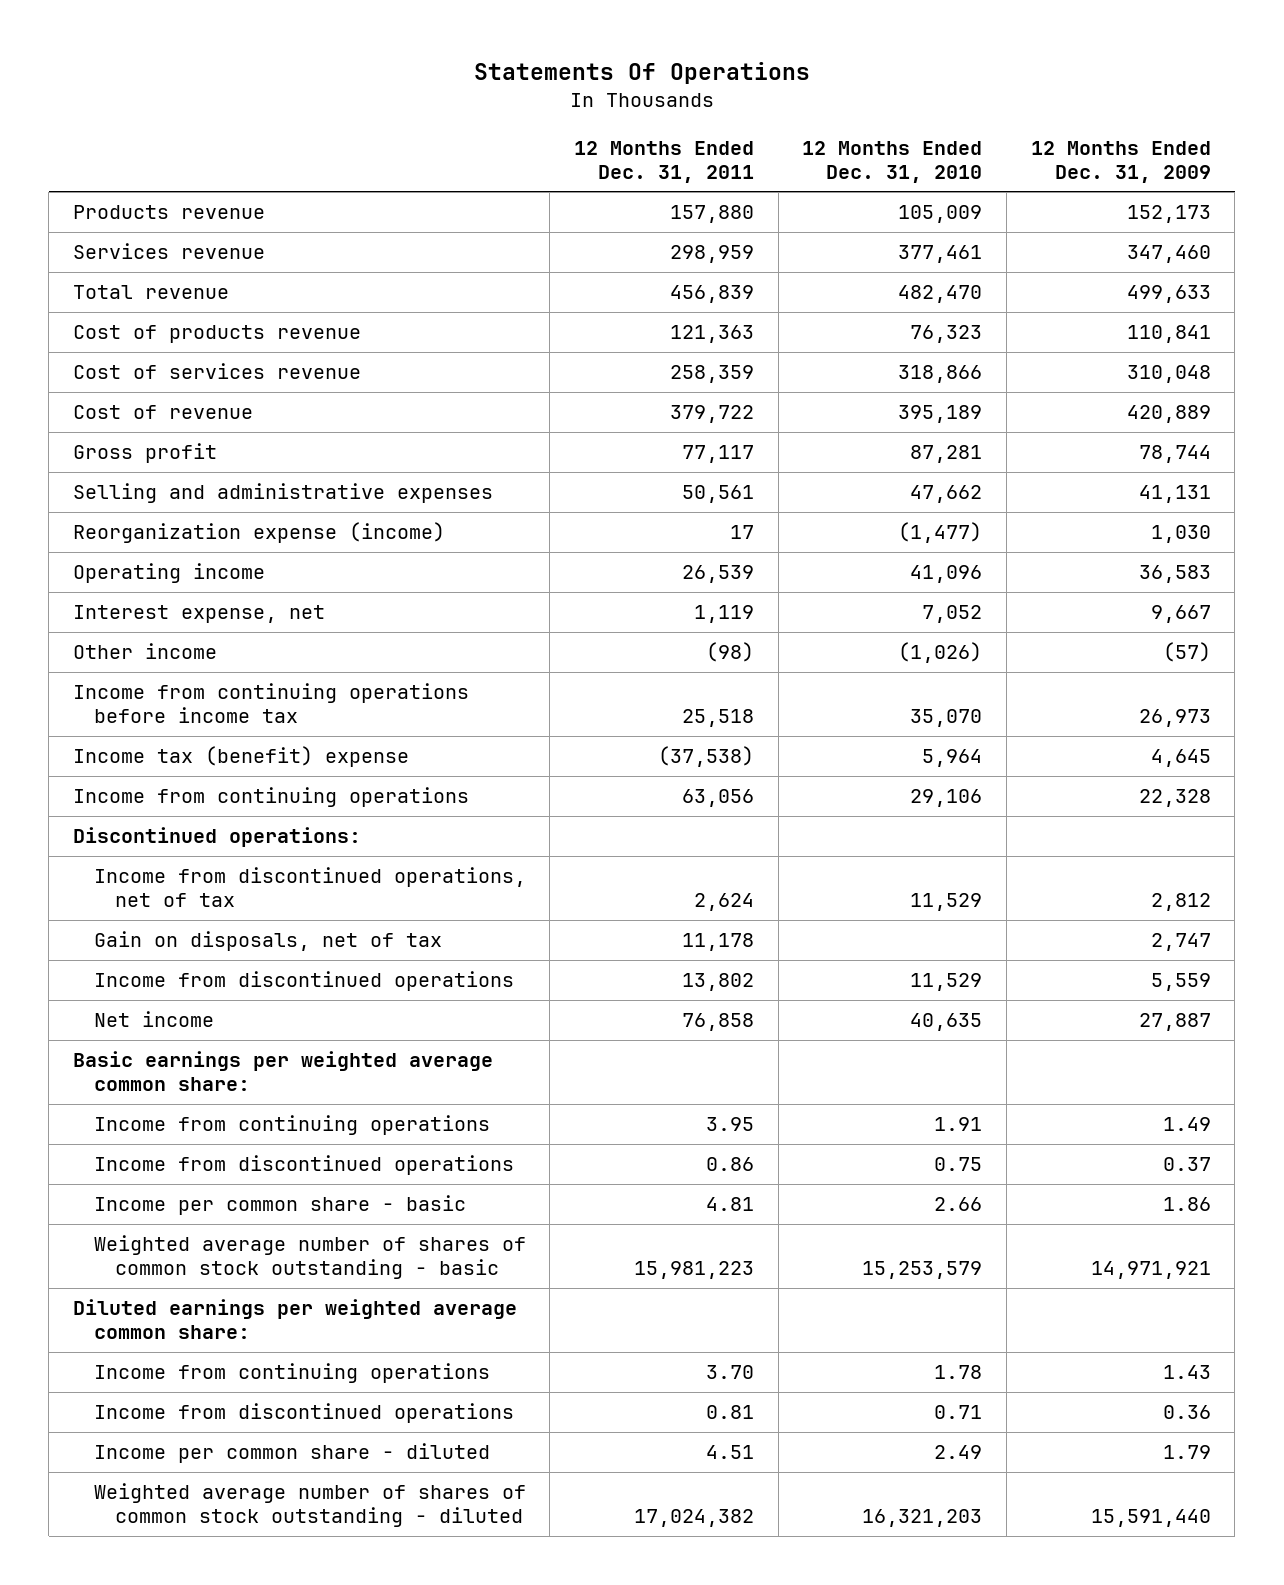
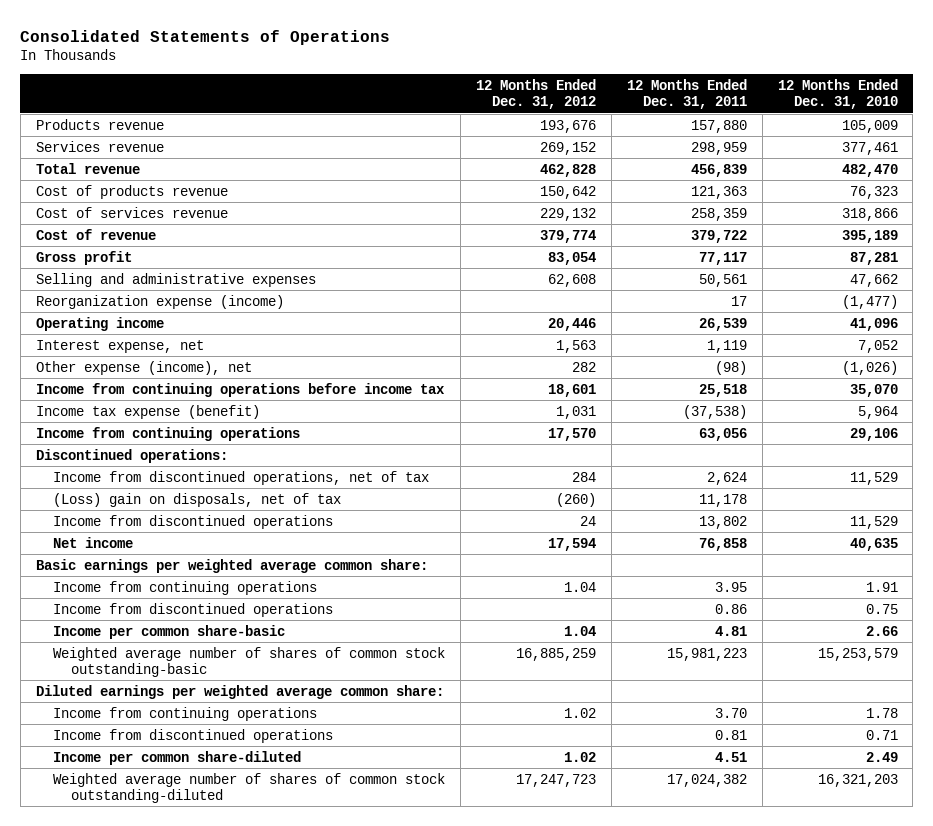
- Statements Of Operations
+ Consolidated Statements of Operations
- | 12 Months Ended Dec. 31, 2011 | 12 Months Ended Dec. 31, 2010 | 12 Months Ended Dec. 31, 2009
+ | 12 Months Ended Dec. 31, 2012 | 12 Months Ended Dec. 31, 2011 | 12 Months Ended Dec. 31, 2010
- Other income | (98) | (1,026) | (57)
+ Other expense (income), net | 282 | (98) | (1,026)
- Income tax (benefit) expense | (37,538) | 5,964 | 4,645
+ Income tax expense (benefit) | 1,031 | (37,538) | 5,964
- Gain on disposals, net of tax | 11,178 | | 2,747
+ (Loss) gain on disposals, net of tax | (260) | 11,178 |
- Income per common share - basic | 4.81 | 2.66 | 1.86
- Weighted average number of shares of common stock outstanding - basic | 15,981,223 | 15,253,579 | 14,971,921
+ Income per common share-basic | 1.04 | 4.81 | 2.66
+ Weighted average number of shares of common stock outstanding-basic | 16,885,259 | 15,981,223 | 15,253,579
- Income per common share - diluted | 4.51 | 2.49 | 1.79
- Weighted average number of shares of common stock outstanding - diluted | 17,024,382 | 16,321,203 | 15,591,440
+ Income per common share-diluted | 1.02 | 4.51 | 2.49
+ Weighted average number of shares of common stock outstanding-diluted | 17,247,723 | 17,024,382 | 16,321,203

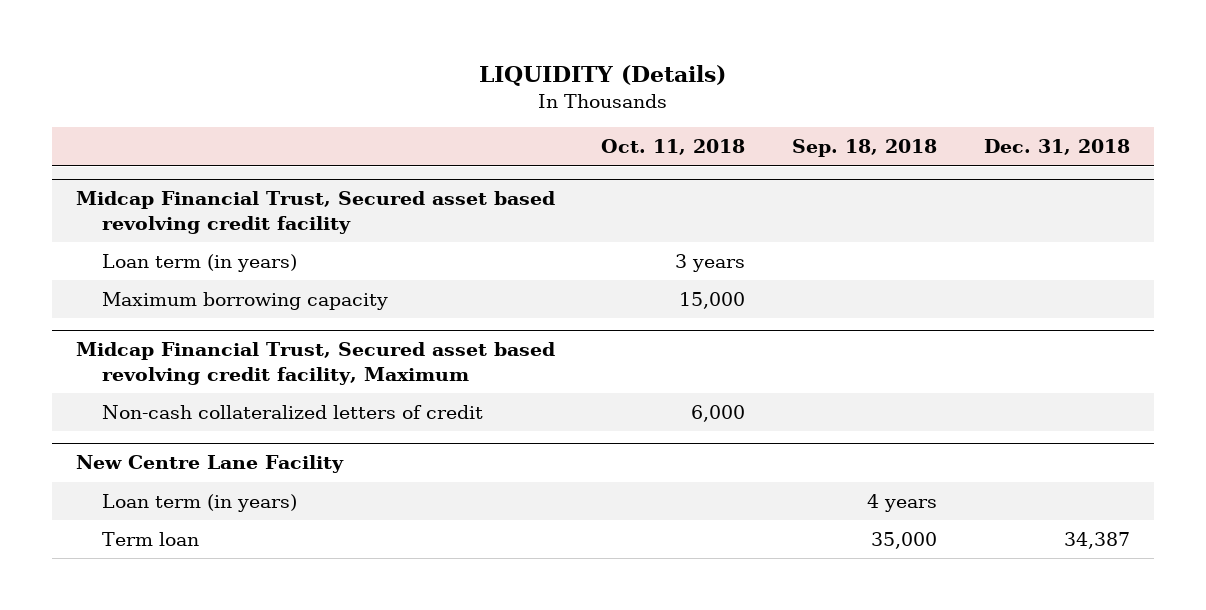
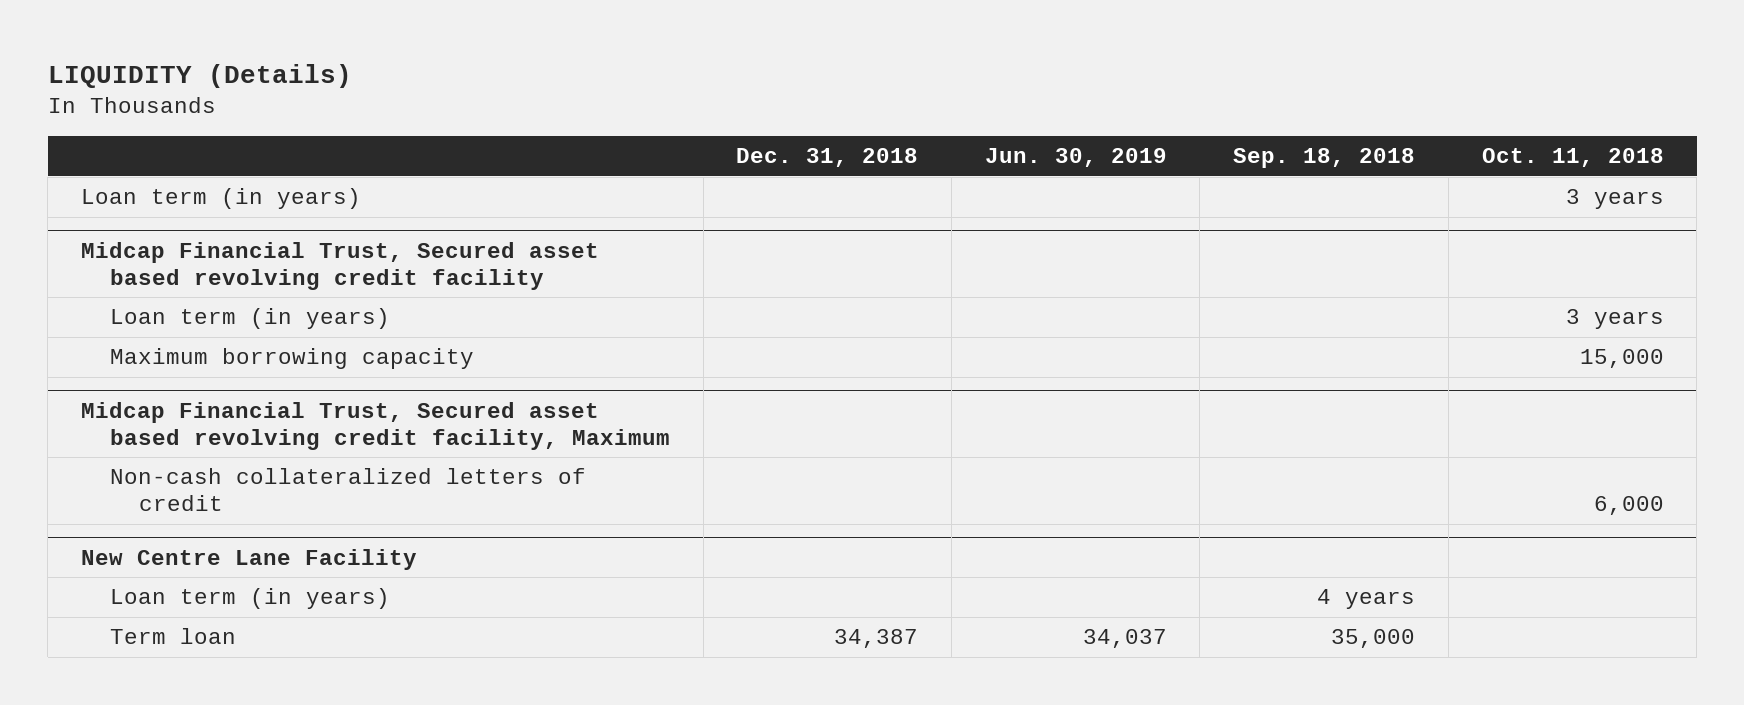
- | Oct. 11, 2018 | Sep. 18, 2018 | Dec. 31, 2018
+ | Dec. 31, 2018 | Jun. 30, 2019 | Sep. 18, 2018 | Oct. 11, 2018
+ Loan term (in years) | | | | 3 years

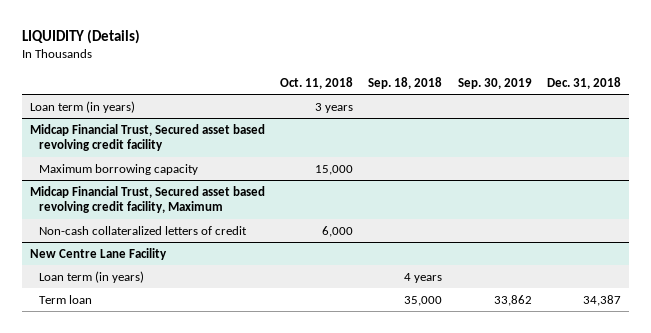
- | Dec. 31, 2018 | Jun. 30, 2019 | Sep. 18, 2018 | Oct. 11, 2018
+ | Oct. 11, 2018 | Sep. 18, 2018 | Sep. 30, 2019 | Dec. 31, 2018
@ Midcap Financial Trust, Secured asset based revolving credit facility
- Loan term (in years) | | | | 3 years

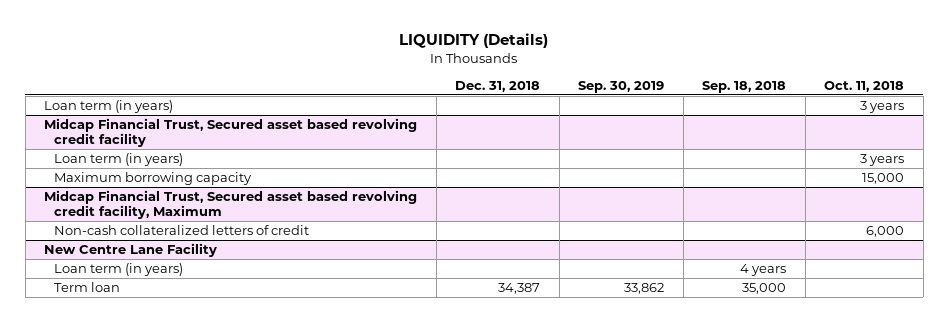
- | Oct. 11, 2018 | Sep. 18, 2018 | Sep. 30, 2019 | Dec. 31, 2018
+ | Dec. 31, 2018 | Sep. 30, 2019 | Sep. 18, 2018 | Oct. 11, 2018
@ Midcap Financial Trust, Secured asset based revolving credit facility
+ Loan term (in years) | | | | 3 years

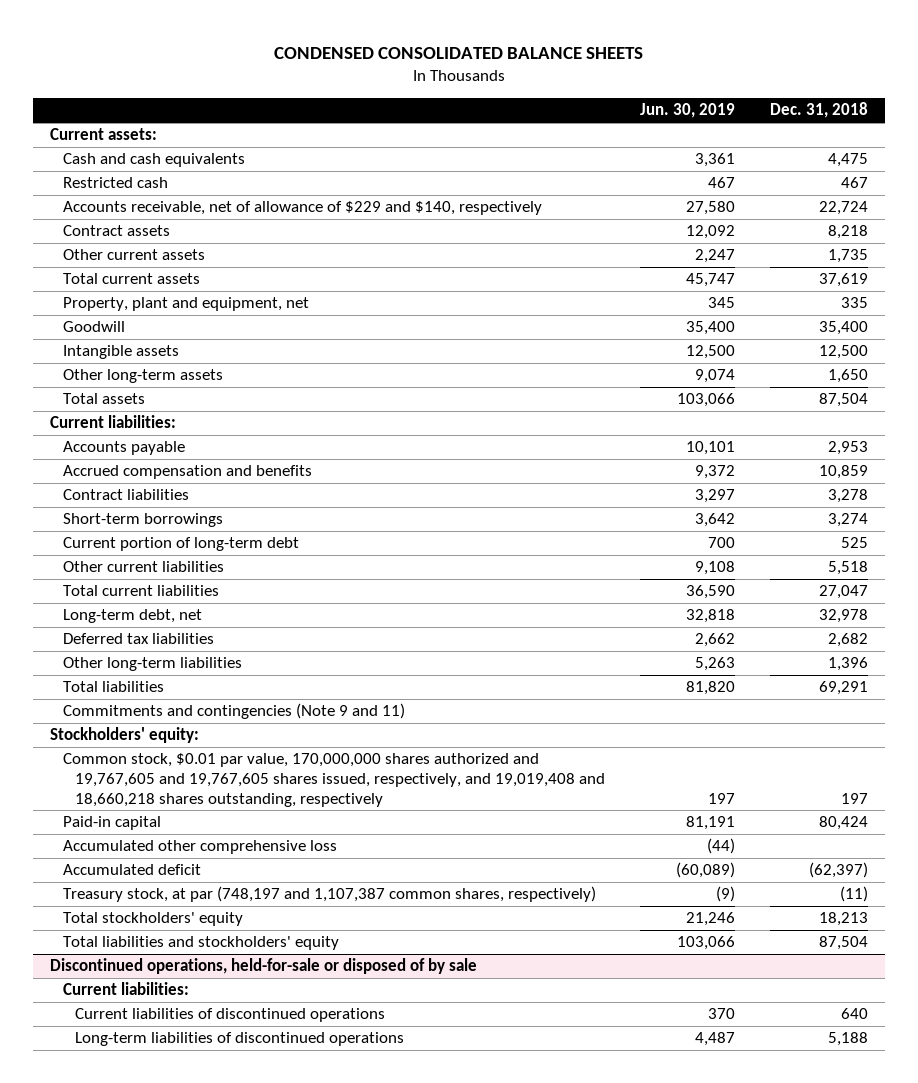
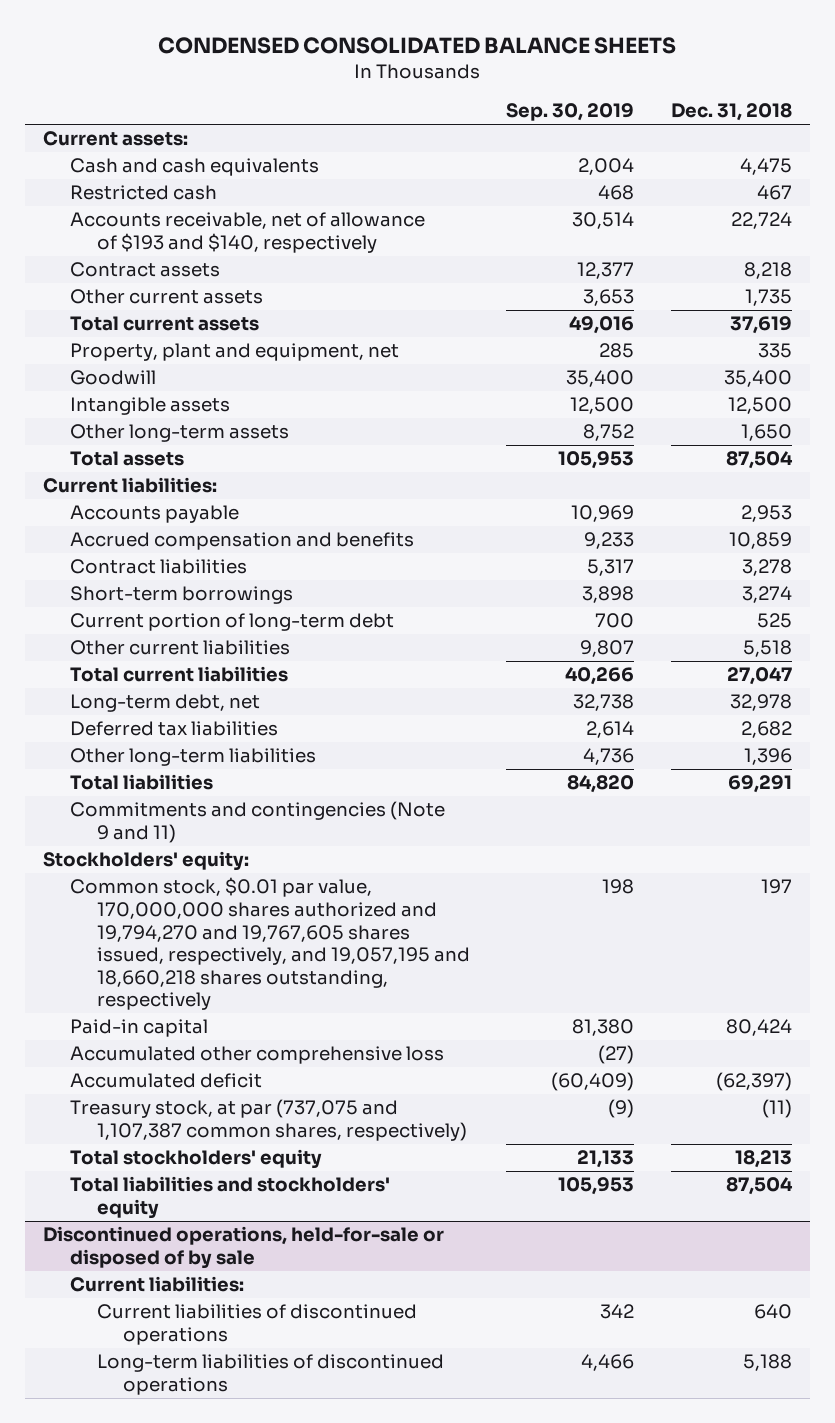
- | Jun. 30, 2019 | Dec. 31, 2018
+ | Sep. 30, 2019 | Dec. 31, 2018
- Accounts receivable, net of allowance of $229 and $140, respectively | 27,580 | 22,724
+ Accounts receivable, net of allowance of $193 and $140, respectively | 30,514 | 22,724
- Common stock, $0.01 par value, 170,000,000 shares authorized and 19,767,605 and 19,767,605 shares issued, respectively, and 19,019,408 and 18,660,218 shares outstanding, respectively | 197 | 197
+ Common stock, $0.01 par value, 170,000,000 shares authorized and 19,794,270 and 19,767,605 shares issued, respectively, and 19,057,195 and 18,660,218 shares outstanding, respectively | 198 | 197
- Treasury stock, at par (748,197 and 1,107,387 common shares, respectively) | (9) | (11)
+ Treasury stock, at par (737,075 and 1,107,387 common shares, respectively) | (9) | (11)

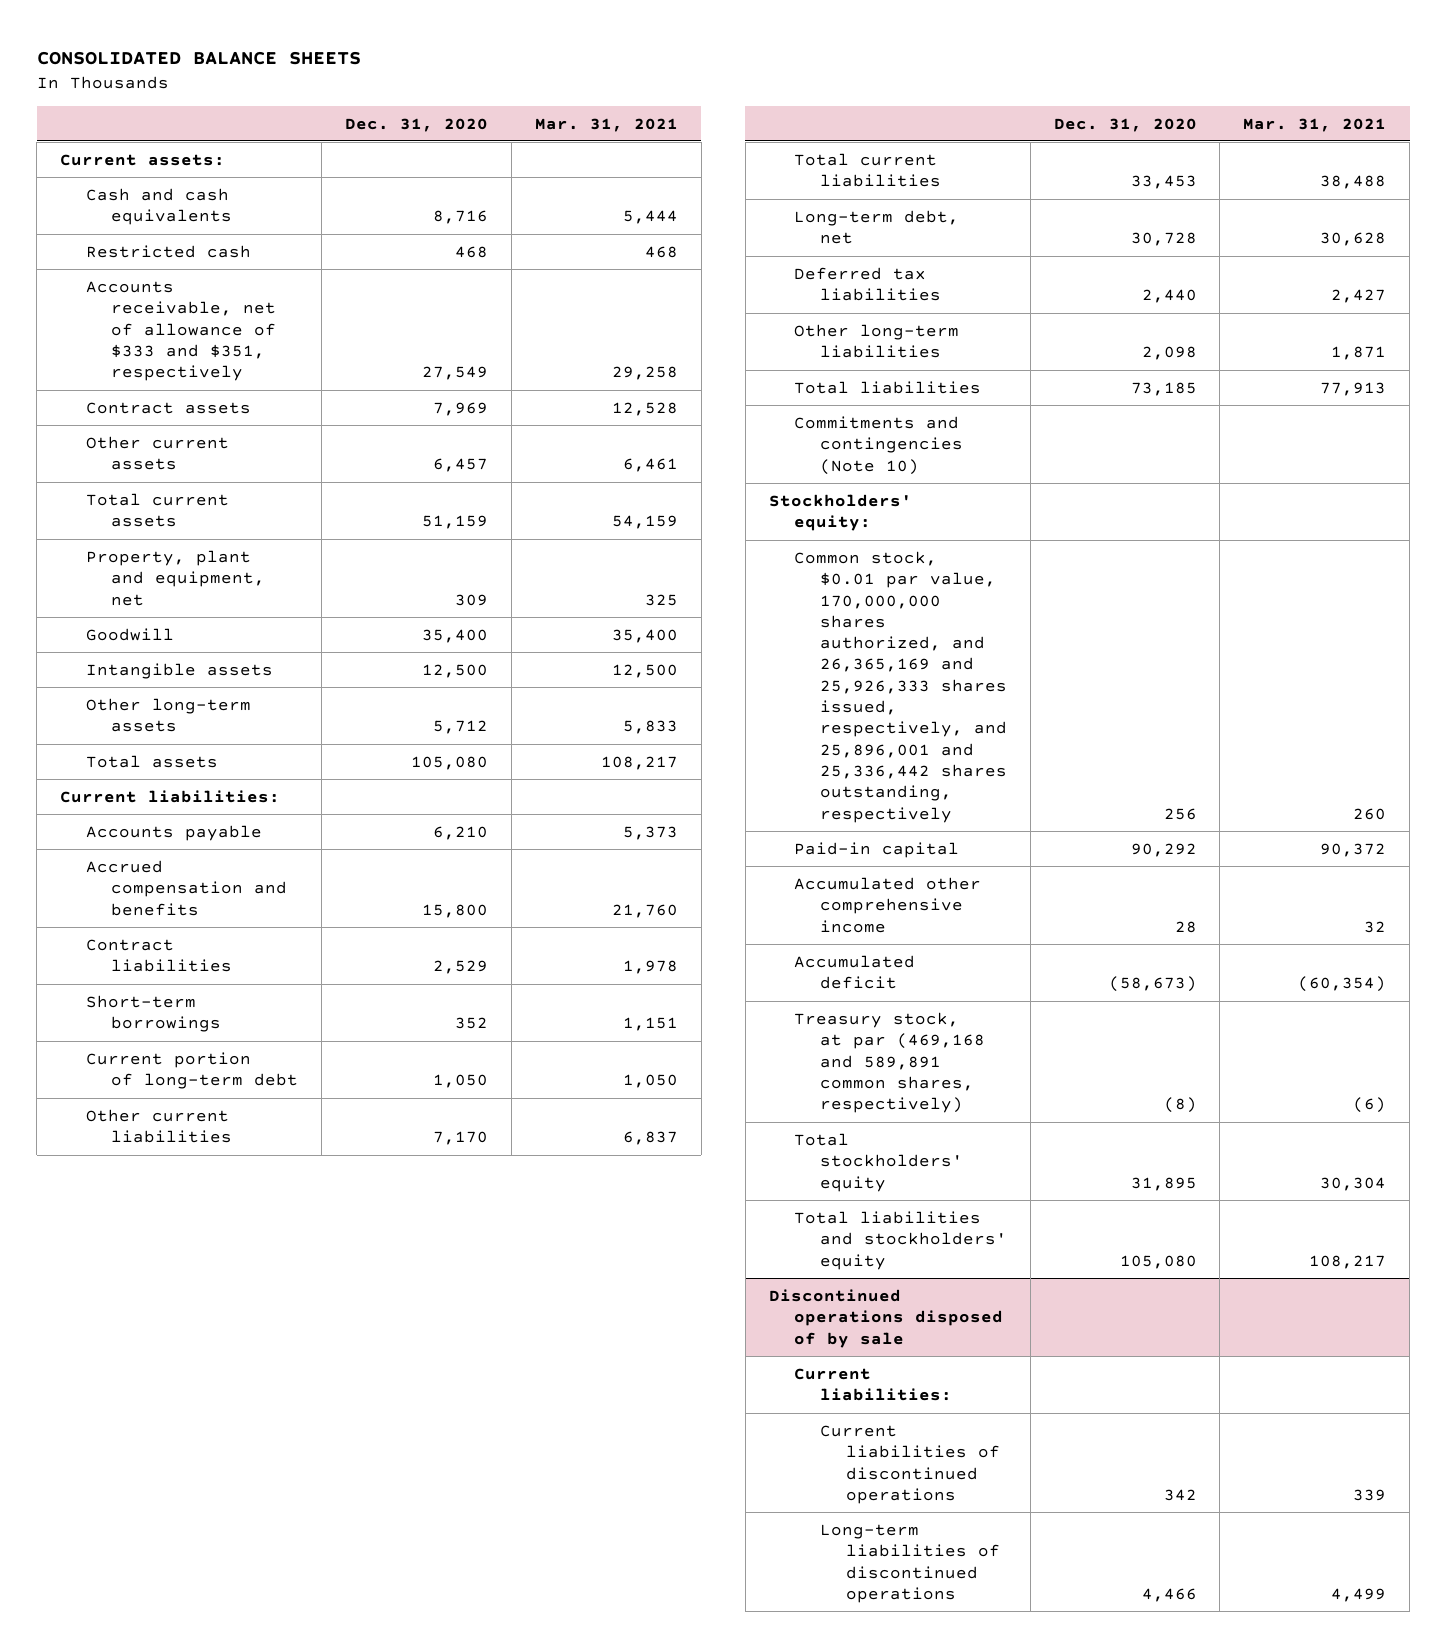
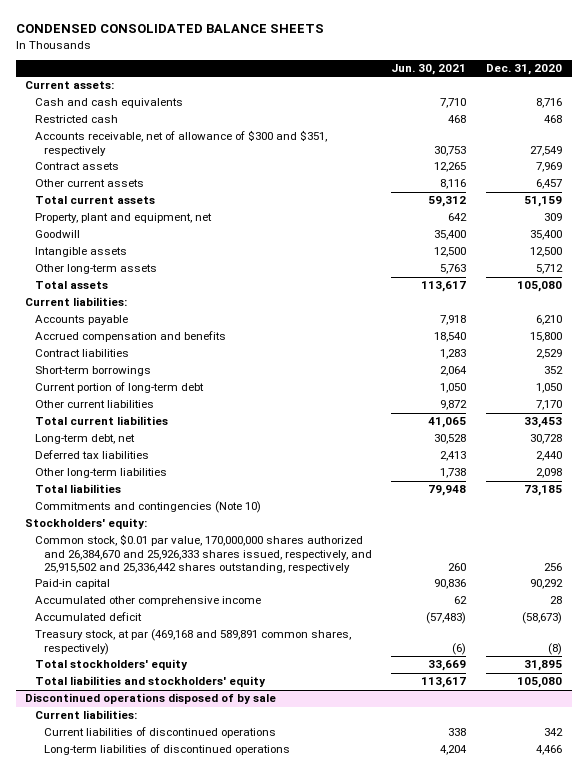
- CONSOLIDATED BALANCE SHEETS
+ CONDENSED CONSOLIDATED BALANCE SHEETS
- | Dec. 31, 2020 | Mar. 31, 2021
+ | Jun. 30, 2021 | Dec. 31, 2020
- Accounts receivable, net of allowance of $333 and $351, respectively | 27,549 | 29,258
+ Accounts receivable, net of allowance of $300 and $351, respectively | 30,753 | 27,549
- Common stock, $0.01 par value, 170,000,000 shares authorized, and 26,365,169 and 25,926,333 shares issued, respectively, and 25,896,001 and 25,336,442 shares outstanding, respectively | 256 | 260
+ Common stock, $0.01 par value, 170,000,000 shares authorized and 26,384,670 and 25,926,333 shares issued, respectively, and 25,915,502 and 25,336,442 shares outstanding, respectively | 260 | 256

